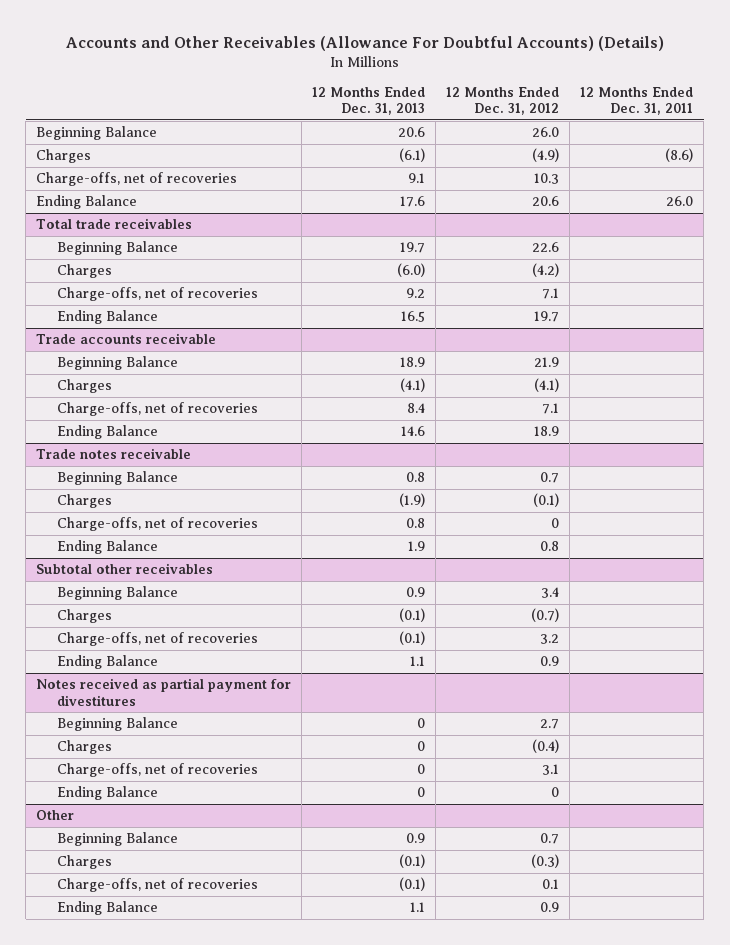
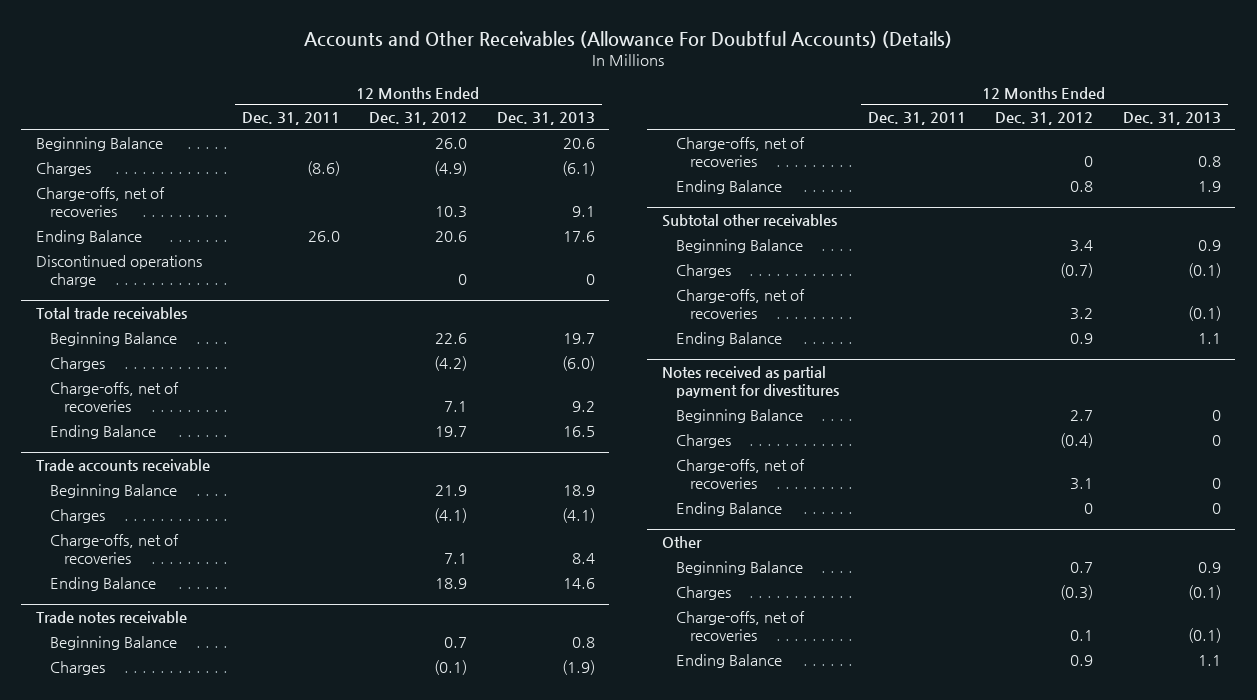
- | 12 Months Ended Dec. 31, 2013 | 12 Months Ended Dec. 31, 2012 | 12 Months Ended Dec. 31, 2011
+ | 12 Months Ended Dec. 31, 2011 | 12 Months Ended Dec. 31, 2012 | 12 Months Ended Dec. 31, 2013
+ Discontinued operations charge | | 0 | 0

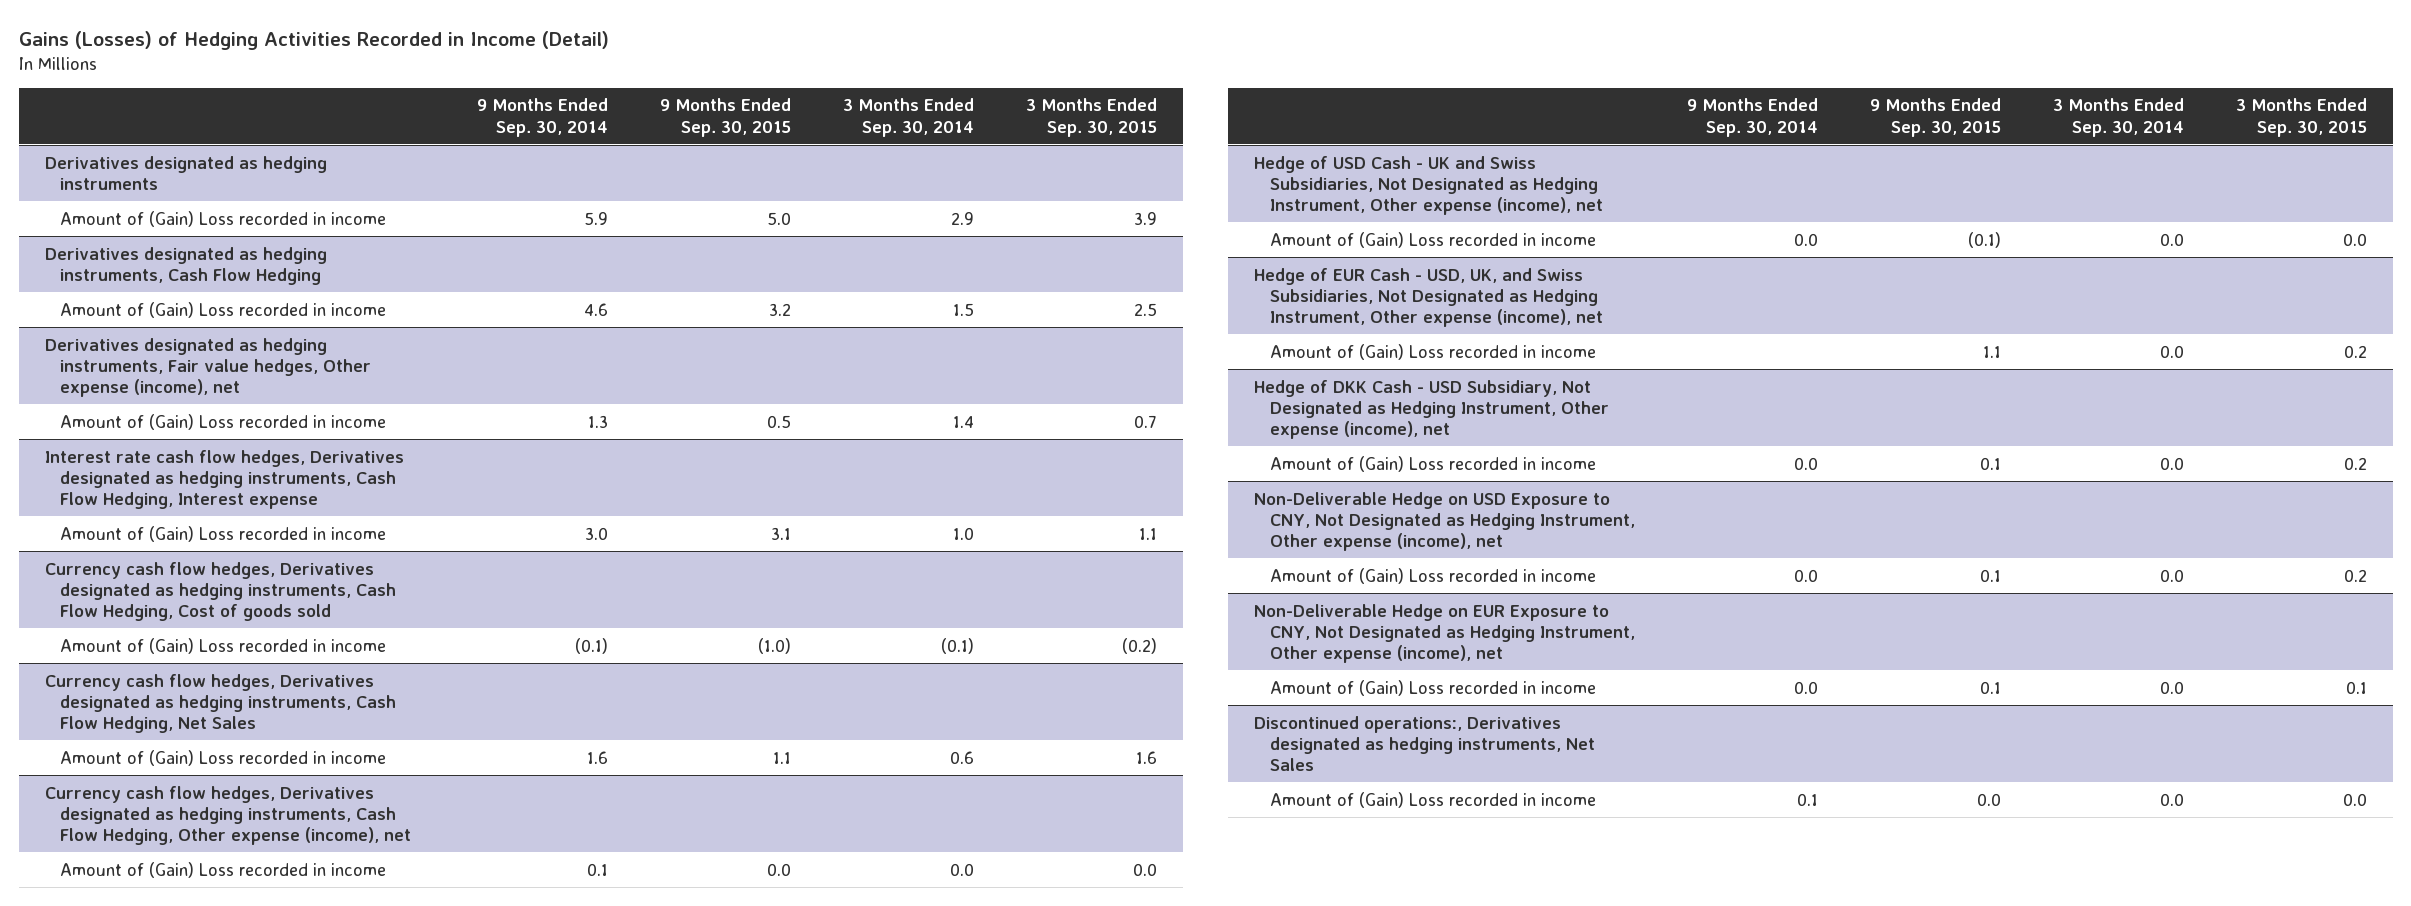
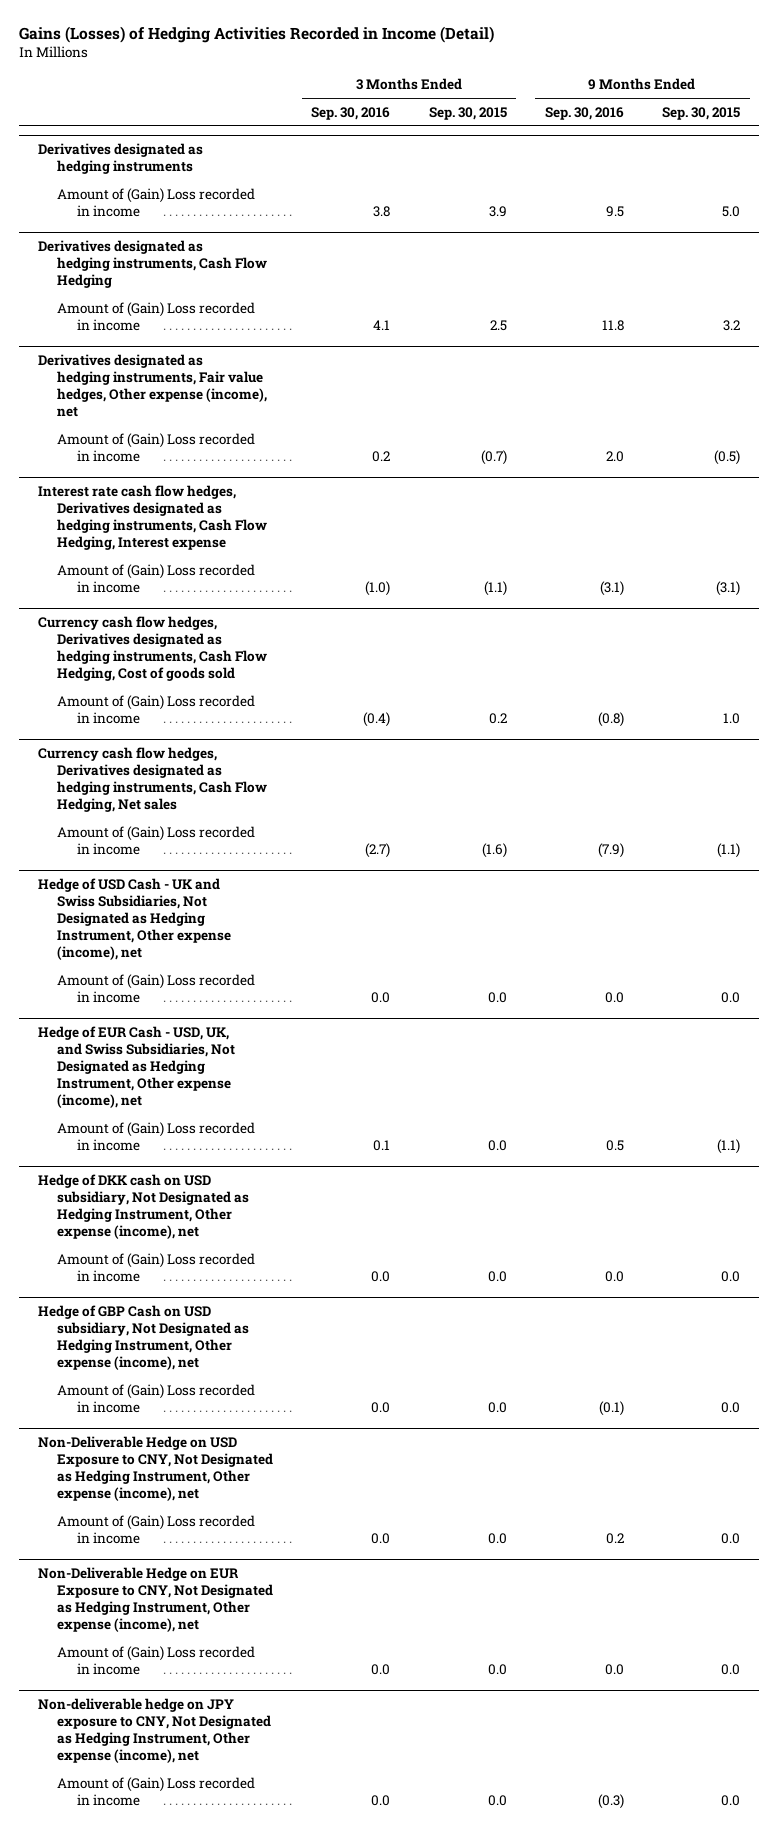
- | 9 Months Ended Sep. 30, 2014 | 9 Months Ended Sep. 30, 2015 | 3 Months Ended Sep. 30, 2014 | 3 Months Ended Sep. 30, 2015
+ | 3 Months Ended Sep. 30, 2016 | 3 Months Ended Sep. 30, 2015 | 9 Months Ended Sep. 30, 2016 | 9 Months Ended Sep. 30, 2015
@ Derivatives designated as hedging instruments, Fair value hedges, Other expense (income), net
- Amount of (Gain) Loss recorded in income | 1.3 | 0.5 | 1.4 | 0.7
+ Amount of (Gain) Loss recorded in income | 0.2 | (0.7) | 2.0 | (0.5)
@ Interest rate cash flow hedges, Derivatives designated as hedging instruments, Cash Flow Hedging, Interest expense
- Amount of (Gain) Loss recorded in income | 3.0 | 3.1 | 1.0 | 1.1
+ Amount of (Gain) Loss recorded in income | (1.0) | (1.1) | (3.1) | (3.1)
@ Currency cash flow hedges, Derivatives designated as hedging instruments, Cash Flow Hedging, Cost of goods sold
- Amount of (Gain) Loss recorded in income | (0.1) | (1.0) | (0.1) | (0.2)
- Currency cash flow hedges, Derivatives designated as hedging instruments, Cash Flow Hedging, Net Sales
- Amount of (Gain) Loss recorded in income | 1.6 | 1.1 | 0.6 | 1.6
- Currency cash flow hedges, Derivatives designated as hedging instruments, Cash Flow Hedging, Other expense (income), net
- Amount of (Gain) Loss recorded in income | 0.1 | 0.0 | 0.0 | 0.0
@ Currency cash flow hedges, Derivatives designated as hedging instruments, Cash Flow Hedging, Cost of goods sold
+ Amount of (Gain) Loss recorded in income | (0.4) | 0.2 | (0.8) | 1.0
+ Currency cash flow hedges, Derivatives designated as hedging instruments, Cash Flow Hedging, Net sales
+ Amount of (Gain) Loss recorded in income | (2.7) | (1.6) | (7.9) | (1.1)
@ Hedge of USD Cash - UK and Swiss Subsidiaries, Not Designated as Hedging Instrument, Other expense (income), net
- Amount of (Gain) Loss recorded in income | 0.0 | (0.1) | 0.0 | 0.0
+ Amount of (Gain) Loss recorded in income | 0.0 | 0.0 | 0.0 | 0.0
@ Hedge of EUR Cash - USD, UK, and Swiss Subsidiaries, Not Designated as Hedging Instrument, Other expense (income), net
- Amount of (Gain) Loss recorded in income | | 1.1 | 0.0 | 0.2
- Hedge of DKK Cash - USD Subsidiary, Not Designated as Hedging Instrument, Other expense (income), net
- Amount of (Gain) Loss recorded in income | 0.0 | 0.1 | 0.0 | 0.2
@ Hedge of EUR Cash - USD, UK, and Swiss Subsidiaries, Not Designated as Hedging Instrument, Other expense (income), net
+ Amount of (Gain) Loss recorded in income | 0.1 | 0.0 | 0.5 | (1.1)
+ Hedge of DKK cash on USD subsidiary, Not Designated as Hedging Instrument, Other expense (income), net
+ Amount of (Gain) Loss recorded in income | 0.0 | 0.0 | 0.0 | 0.0
+ Hedge of GBP Cash on USD subsidiary, Not Designated as Hedging Instrument, Other expense (income), net
+ Amount of (Gain) Loss recorded in income | 0.0 | 0.0 | (0.1) | 0.0
@ Non-Deliverable Hedge on USD Exposure to CNY, Not Designated as Hedging Instrument, Other expense (income), net
- Amount of (Gain) Loss recorded in income | 0.0 | 0.1 | 0.0 | 0.2
+ Amount of (Gain) Loss recorded in income | 0.0 | 0.0 | 0.2 | 0.0
@ Non-Deliverable Hedge on EUR Exposure to CNY, Not Designated as Hedging Instrument, Other expense (income), net
- Amount of (Gain) Loss recorded in income | 0.0 | 0.1 | 0.0 | 0.1
- Discontinued operations:, Derivatives designated as hedging instruments, Net Sales
+ Non-deliverable hedge on JPY exposure to CNY, Not Designated as Hedging Instrument, Other expense (income), net
+ Amount of (Gain) Loss recorded in income | 0.0 | 0.0 | (0.3) | 0.0

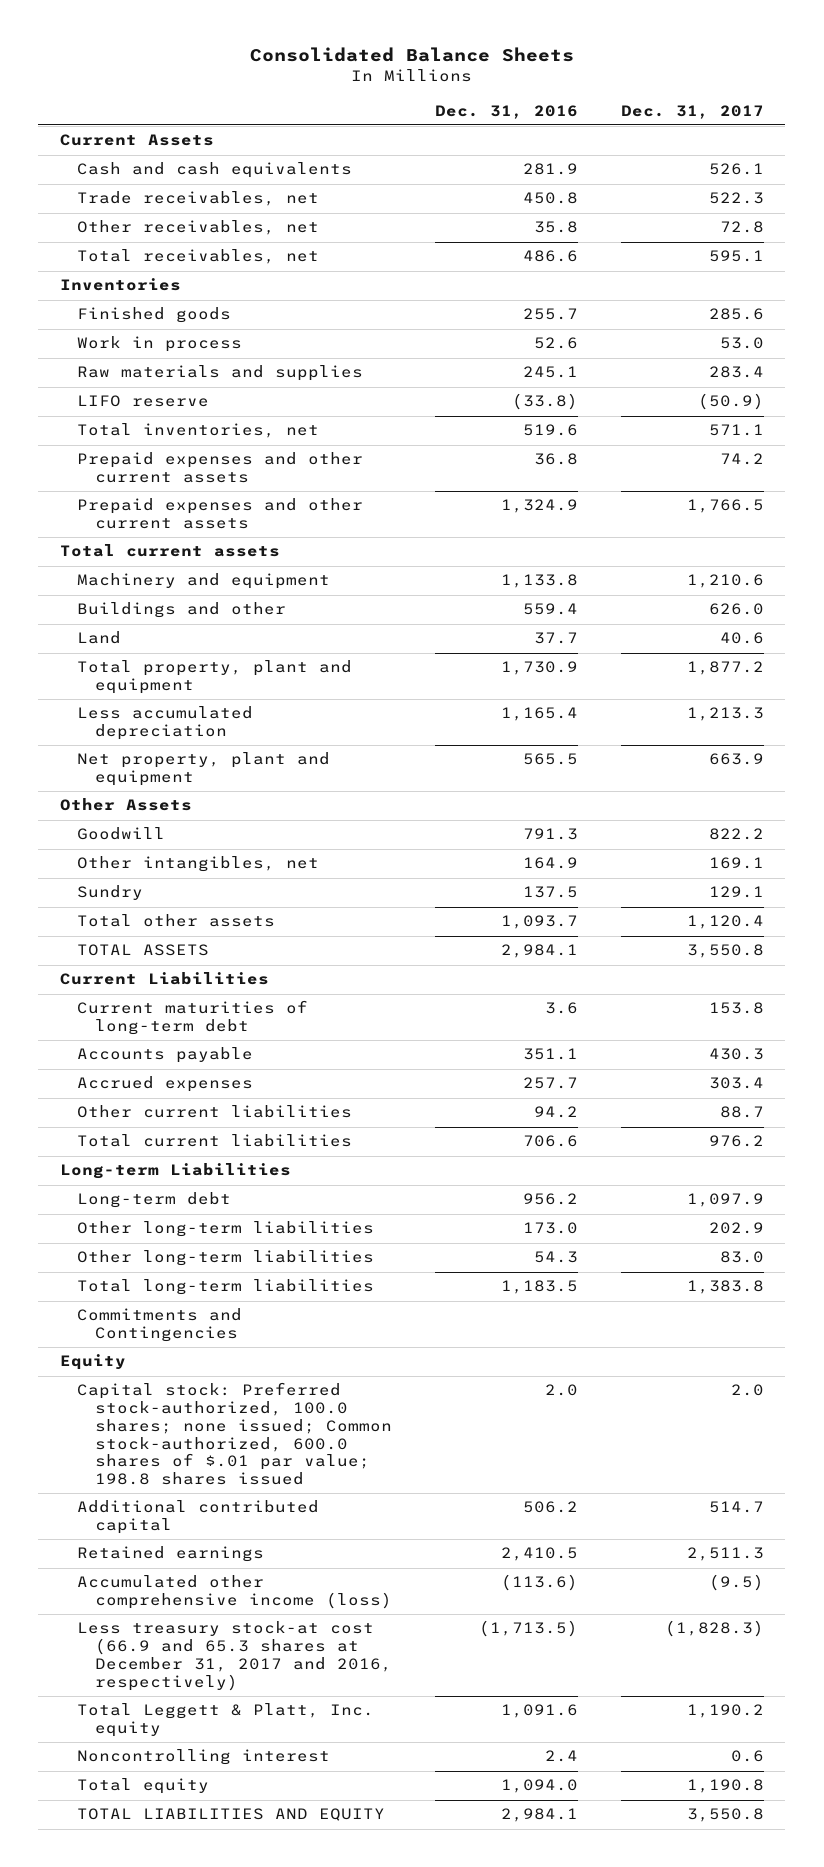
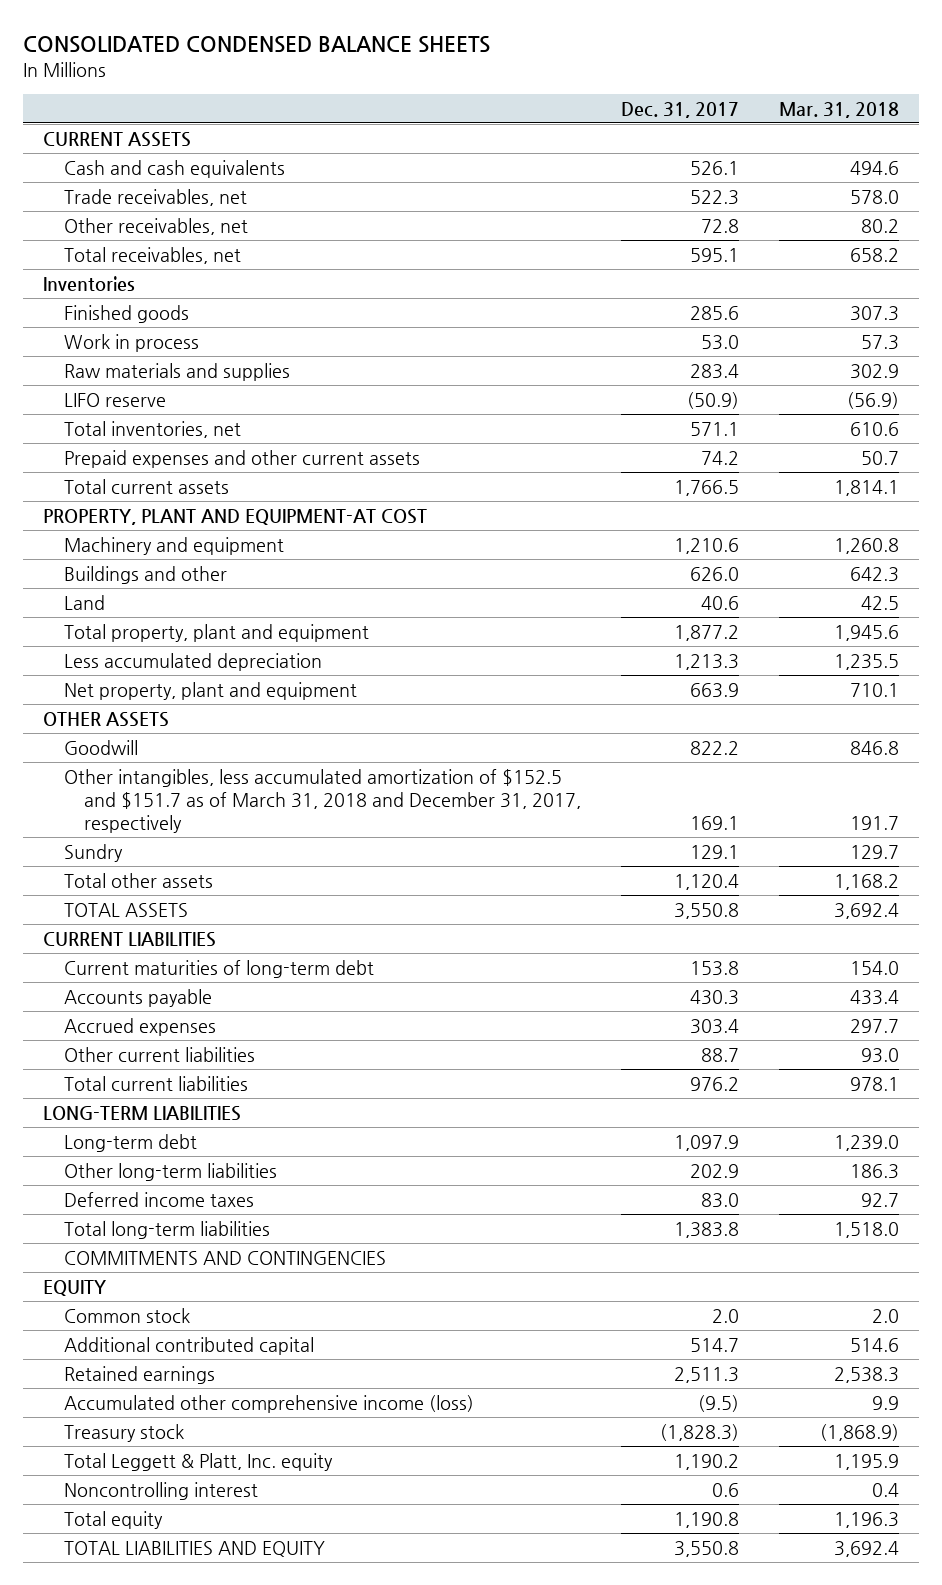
- Consolidated Balance Sheets
+ CONSOLIDATED CONDENSED BALANCE SHEETS
- | Dec. 31, 2016 | Dec. 31, 2017
+ | Dec. 31, 2017 | Mar. 31, 2018
- Current Assets
+ CURRENT ASSETS
- Prepaid expenses and other current assets | 1,324.9 | 1,766.5
- Total current assets
+ Total current assets | 1,766.5 | 1,814.1
+ PROPERTY, PLANT AND EQUIPMENT-AT COST
- Other Assets
+ OTHER ASSETS
- Other intangibles, net | 164.9 | 169.1
+ Other intangibles, less accumulated amortization of $152.5 and $151.7 as of March 31, 2018 and December 31, 2017, respectively | 169.1 | 191.7
- Current Liabilities
+ CURRENT LIABILITIES
- Long-term Liabilities
+ LONG-TERM LIABILITIES
- Other long-term liabilities | 54.3 | 83.0
+ Deferred income taxes | 83.0 | 92.7
- Commitments and Contingencies
- Equity
- Capital stock: Preferred stock-authorized, 100.0 shares; none issued; Common stock-authorized, 600.0 shares of $.01 par value; 198.8 shares issued | 2.0 | 2.0
+ COMMITMENTS AND CONTINGENCIES
+ EQUITY
+ Common stock | 2.0 | 2.0
- Less treasury stock-at cost (66.9 and 65.3 shares at December 31, 2017 and 2016, respectively) | (1,713.5) | (1,828.3)
+ Treasury stock | (1,828.3) | (1,868.9)

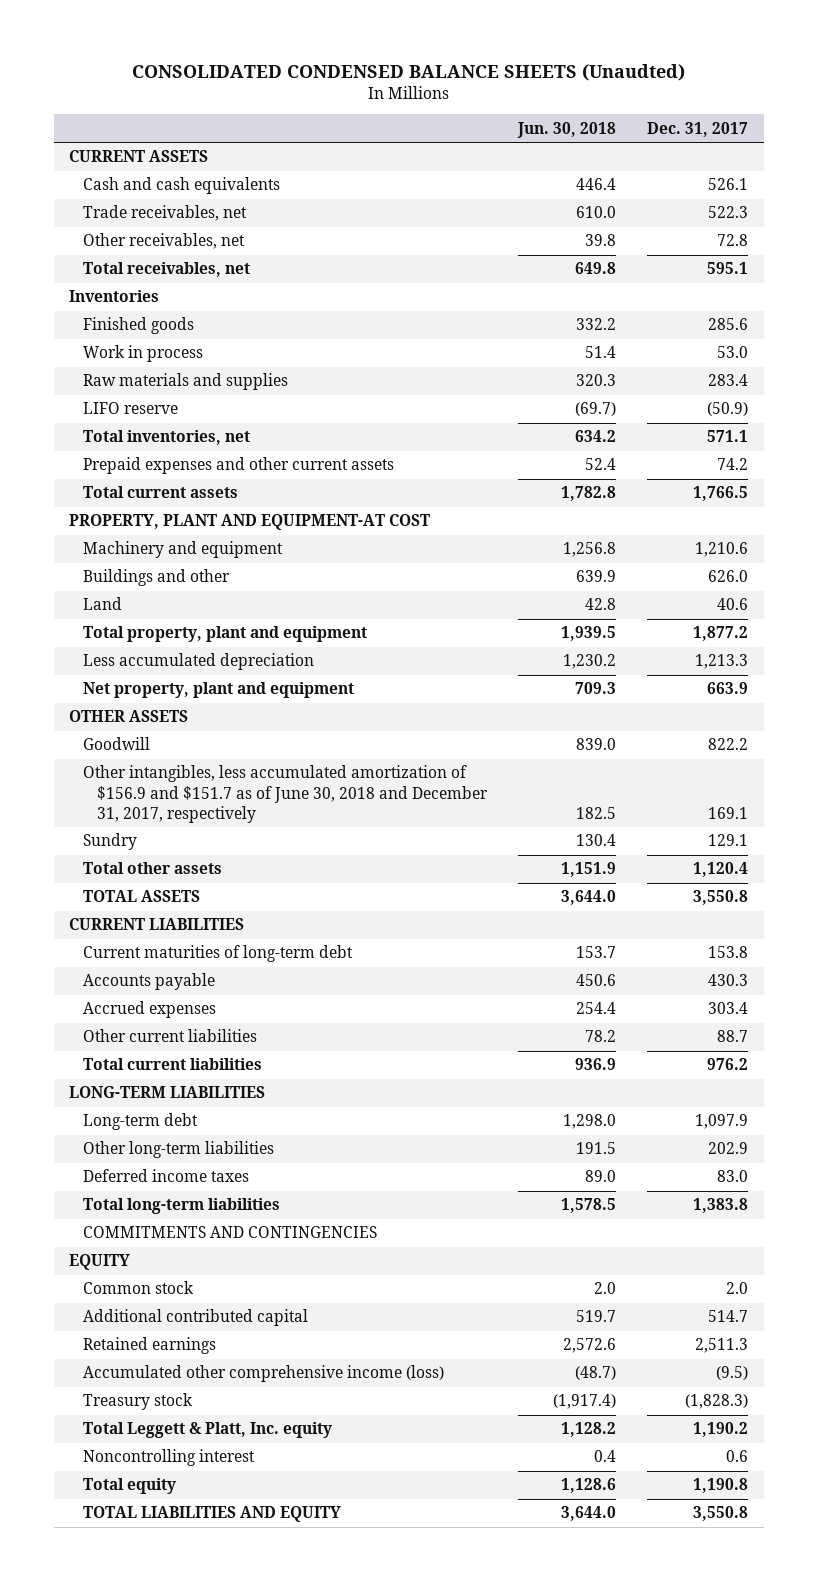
- CONSOLIDATED CONDENSED BALANCE SHEETS
+ CONSOLIDATED CONDENSED BALANCE SHEETS (Unaudted)
- | Dec. 31, 2017 | Mar. 31, 2018
+ | Jun. 30, 2018 | Dec. 31, 2017
- Other intangibles, less accumulated amortization of $152.5 and $151.7 as of March 31, 2018 and December 31, 2017, respectively | 169.1 | 191.7
+ Other intangibles, less accumulated amortization of $156.9 and $151.7 as of June 30, 2018 and December 31, 2017, respectively | 182.5 | 169.1

